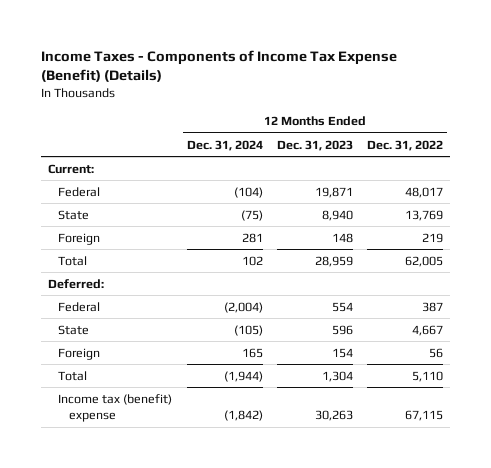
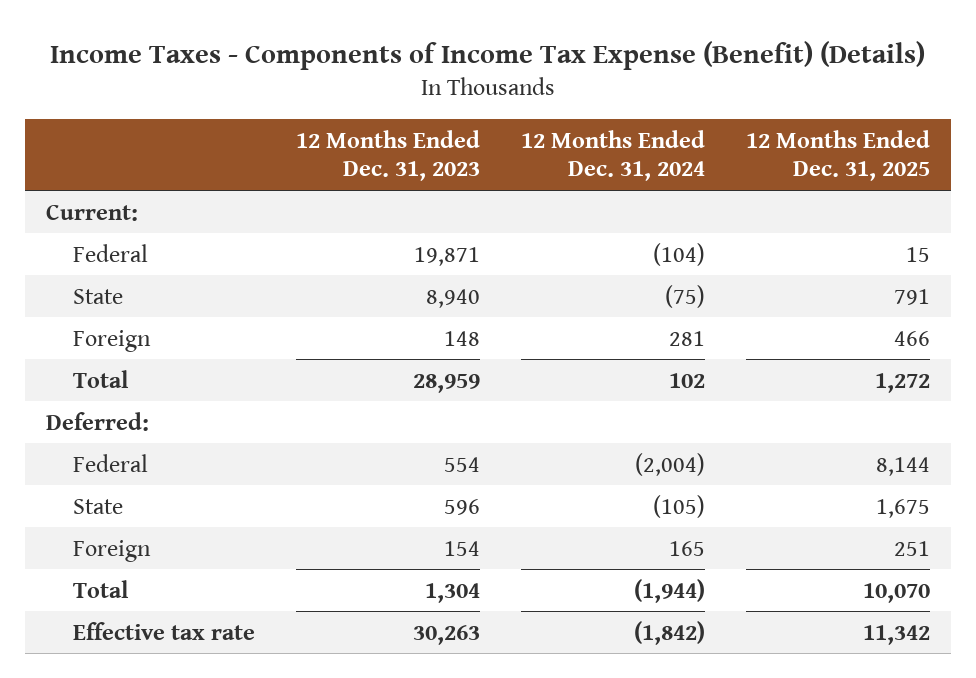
- | 12 Months Ended Dec. 31, 2024 | 12 Months Ended Dec. 31, 2023 | 12 Months Ended Dec. 31, 2022
+ | 12 Months Ended Dec. 31, 2023 | 12 Months Ended Dec. 31, 2024 | 12 Months Ended Dec. 31, 2025
- Income tax (benefit) expense | (1,842) | 30,263 | 67,115
+ Effective tax rate | 30,263 | (1,842) | 11,342

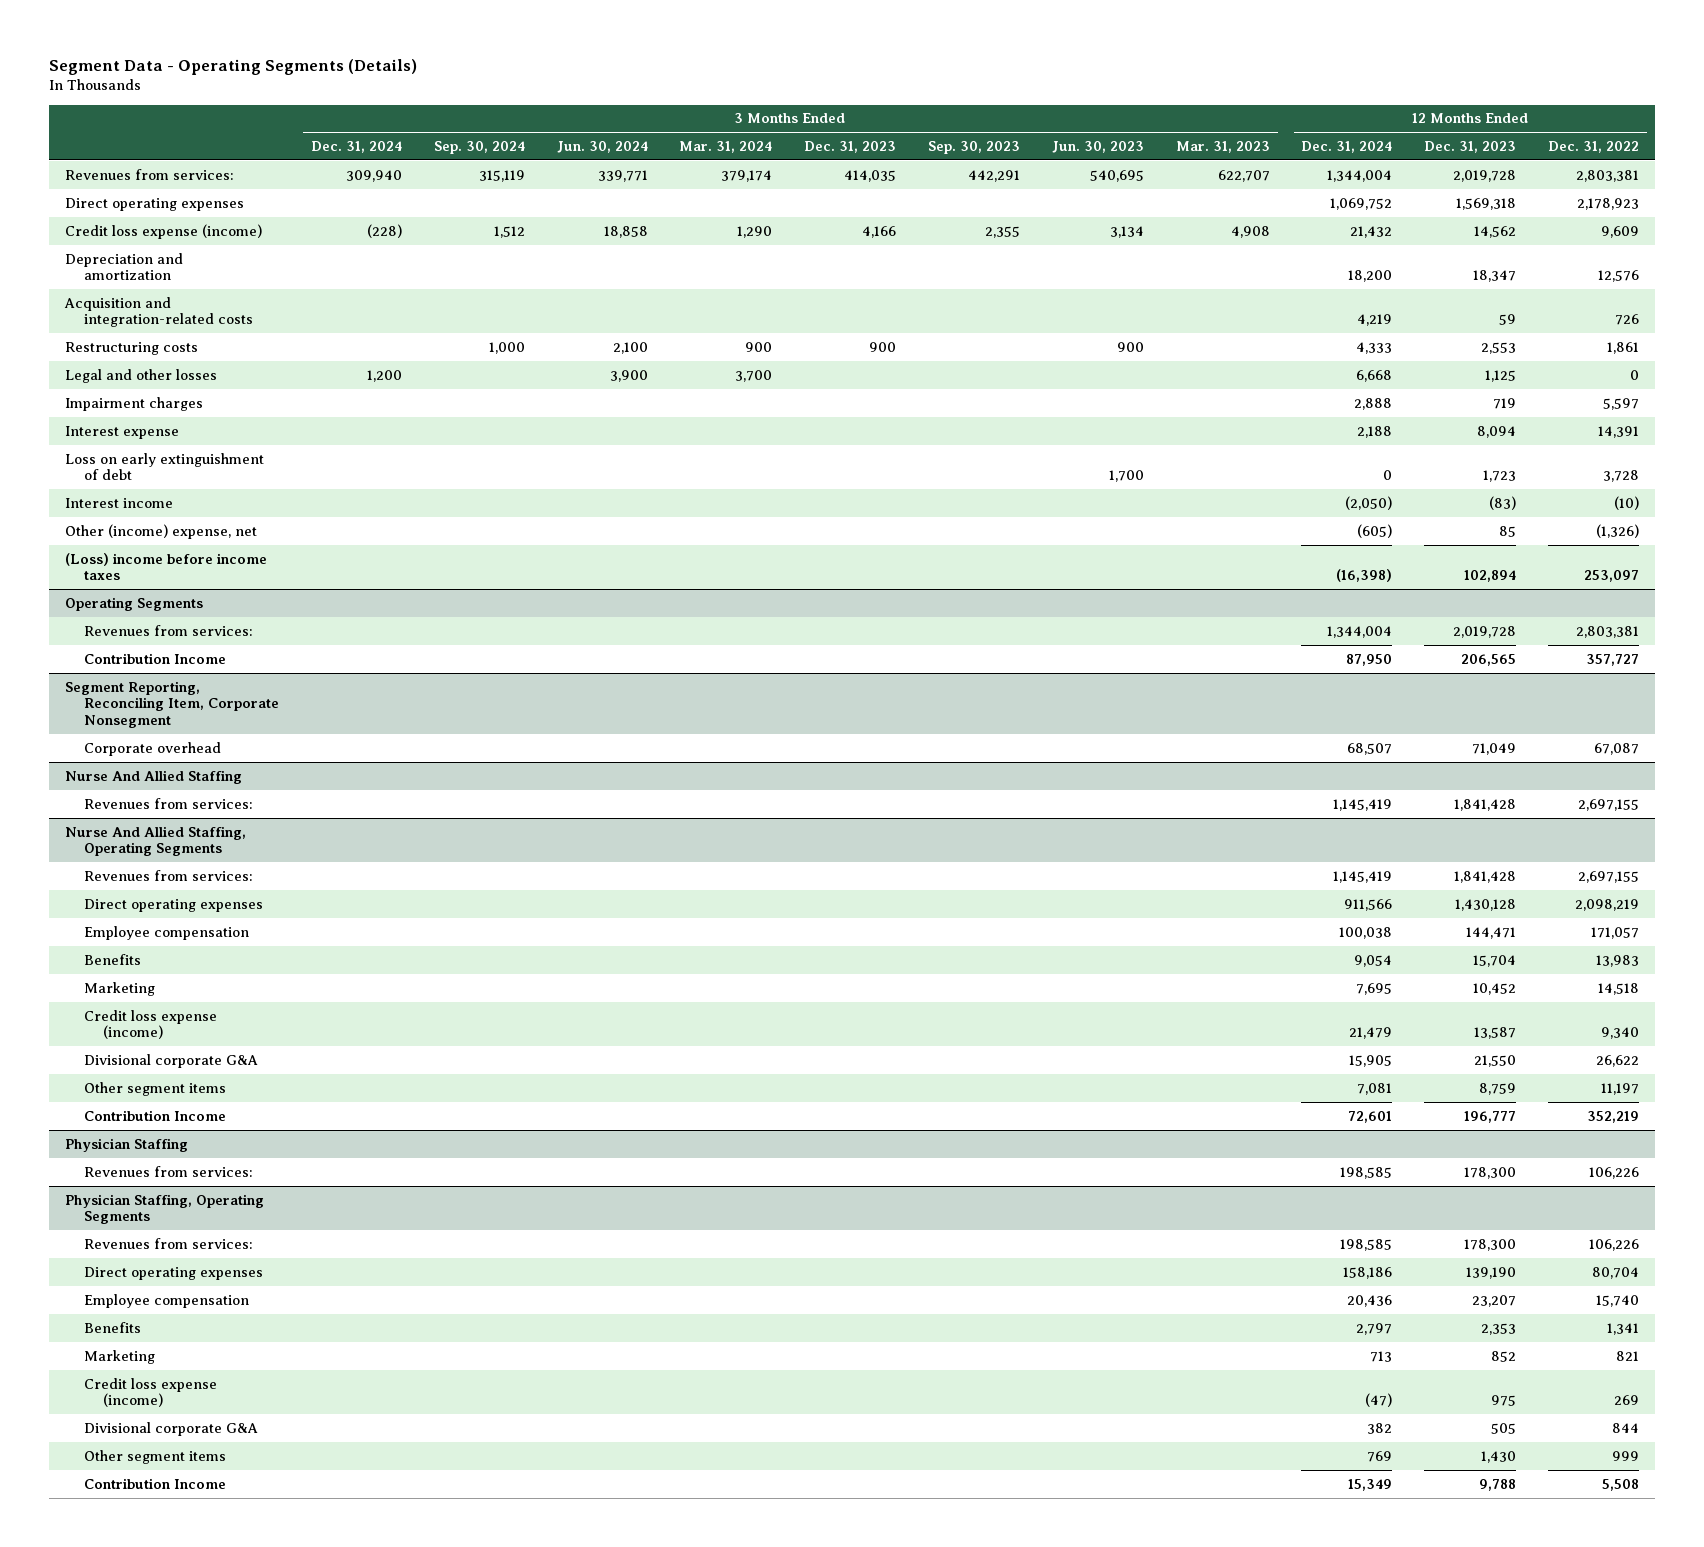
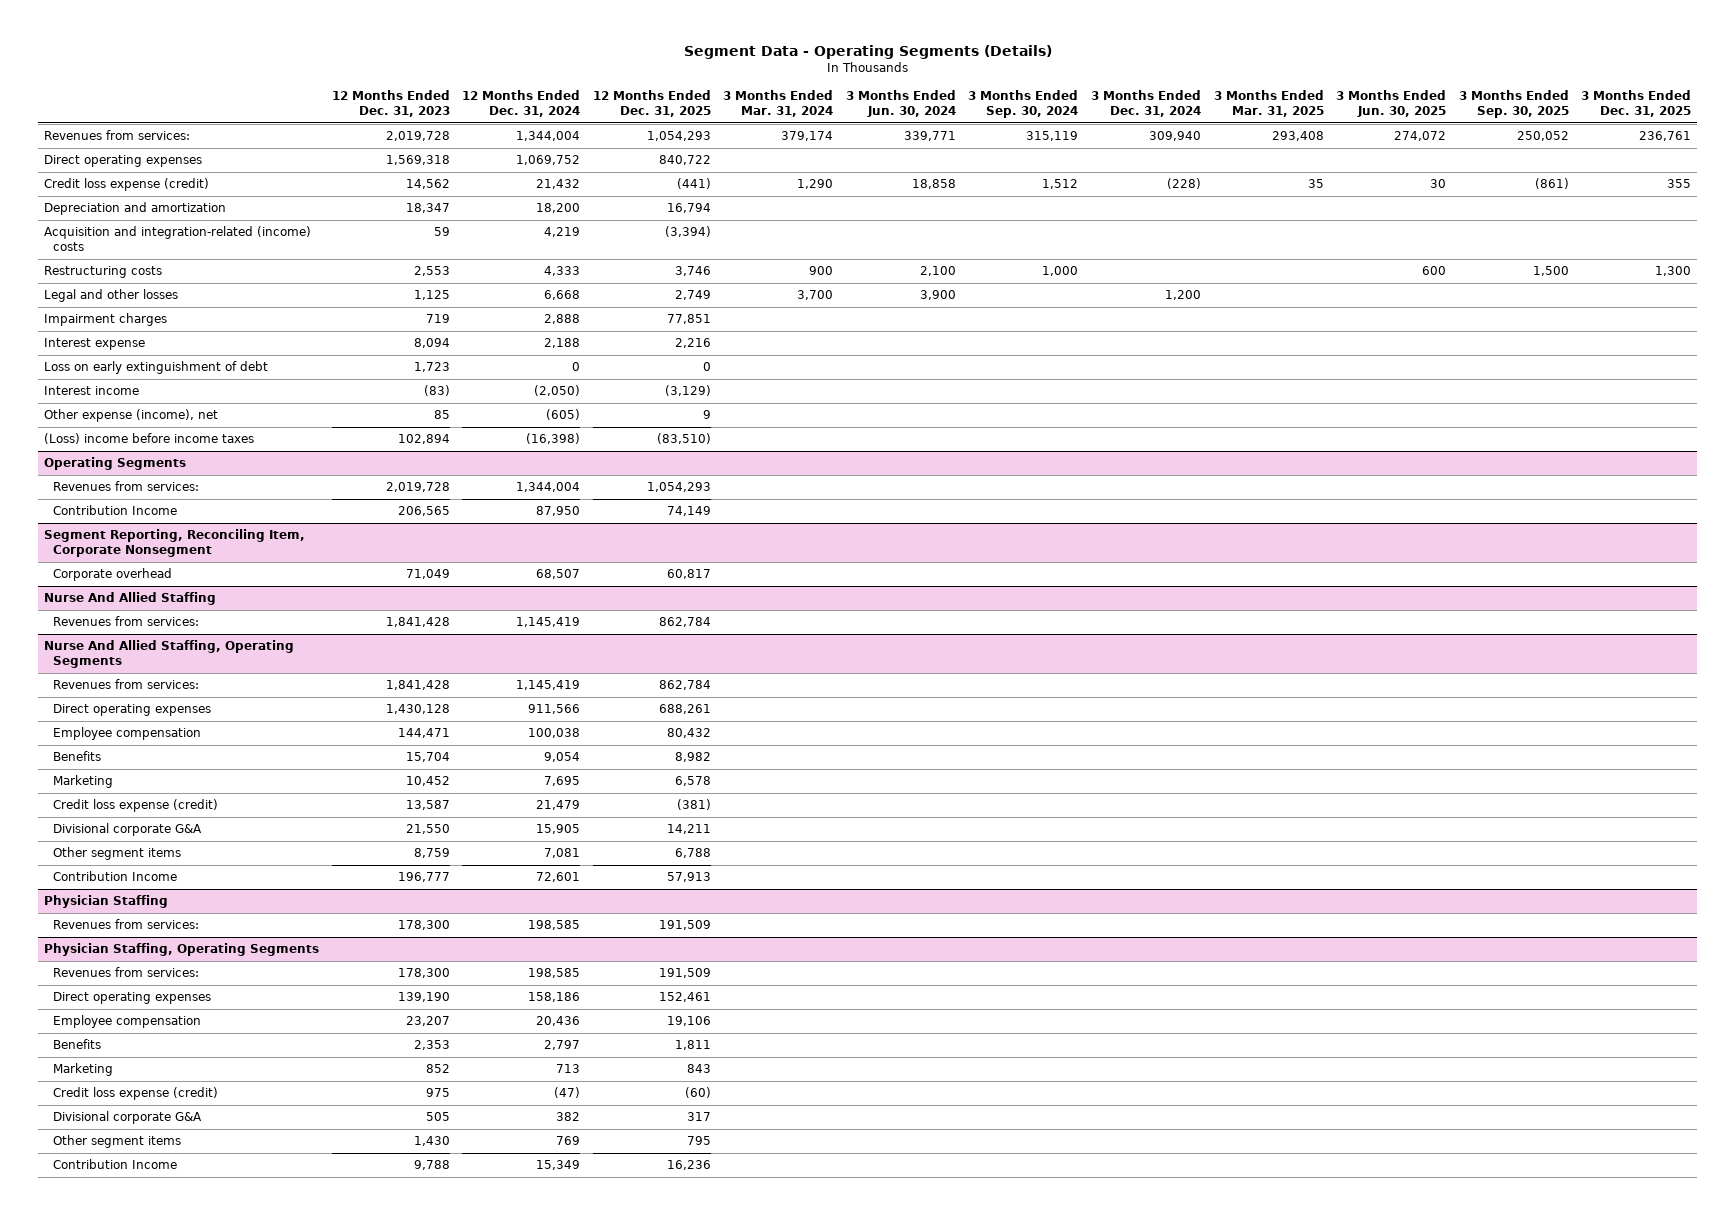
- | 3 Months Ended Dec. 31, 2024 | 3 Months Ended Sep. 30, 2024 | 3 Months Ended Jun. 30, 2024 | 3 Months Ended Mar. 31, 2024 | 3 Months Ended Dec. 31, 2023 | 3 Months Ended Sep. 30, 2023 | 3 Months Ended Jun. 30, 2023 | 3 Months Ended Mar. 31, 2023 | 12 Months Ended Dec. 31, 2024 | 12 Months Ended Dec. 31, 2023 | 12 Months Ended Dec. 31, 2022
+ | 12 Months Ended Dec. 31, 2023 | 12 Months Ended Dec. 31, 2024 | 12 Months Ended Dec. 31, 2025 | 3 Months Ended Mar. 31, 2024 | 3 Months Ended Jun. 30, 2024 | 3 Months Ended Sep. 30, 2024 | 3 Months Ended Dec. 31, 2024 | 3 Months Ended Mar. 31, 2025 | 3 Months Ended Jun. 30, 2025 | 3 Months Ended Sep. 30, 2025 | 3 Months Ended Dec. 31, 2025
- Credit loss expense (income) | (228) | 1,512 | 18,858 | 1,290 | 4,166 | 2,355 | 3,134 | 4,908 | 21,432 | 14,562 | 9,609
+ Credit loss expense (credit) | 14,562 | 21,432 | (441) | 1,290 | 18,858 | 1,512 | (228) | 35 | 30 | (861) | 355
- Acquisition and integration-related costs | | | | | | | | | 4,219 | 59 | 726
+ Acquisition and integration-related (income) costs | 59 | 4,219 | (3,394) | | | | | | | |
- Other (income) expense, net | | | | | | | | | (605) | 85 | (1,326)
+ Other expense (income), net | 85 | (605) | 9 | | | | | | | |
@ Nurse And Allied Staffing, Operating Segments
- Credit loss expense (income) | | | | | | | | | 21,479 | 13,587 | 9,340
+ Credit loss expense (credit) | 13,587 | 21,479 | (381) | | | | | | | |
@ Physician Staffing, Operating Segments
- Credit loss expense (income) | | | | | | | | | (47) | 975 | 269
+ Credit loss expense (credit) | 975 | (47) | (60) | | | | | | | |

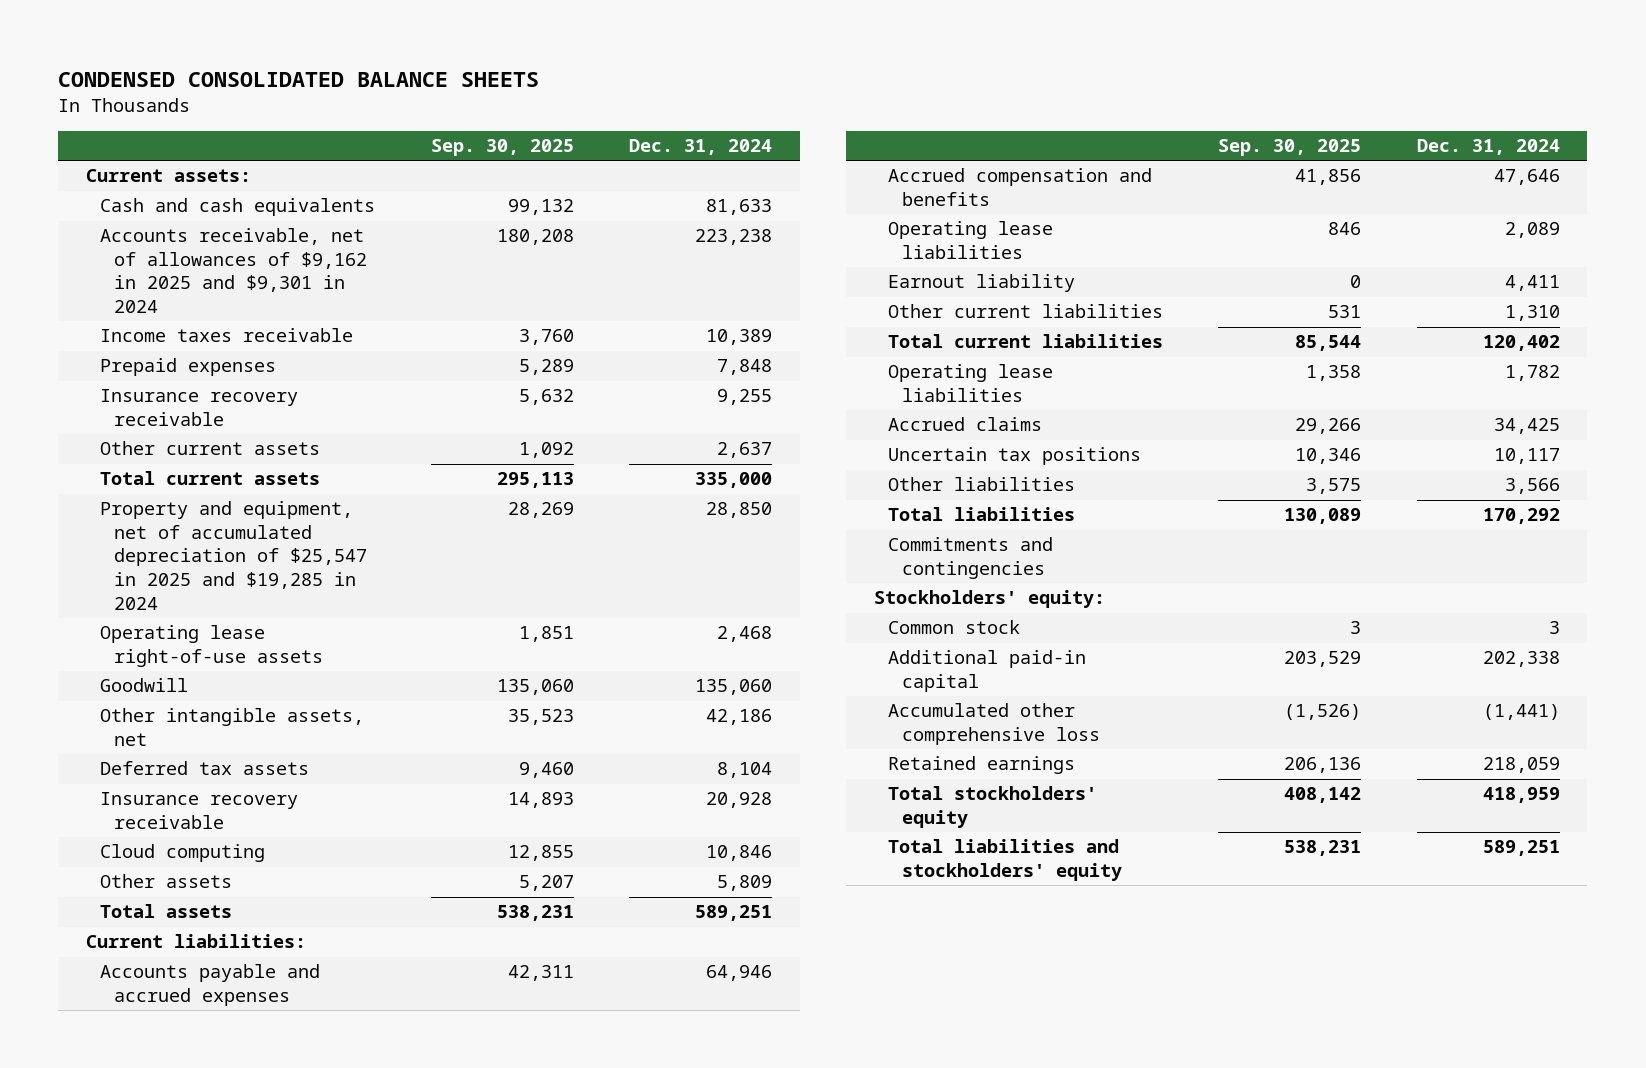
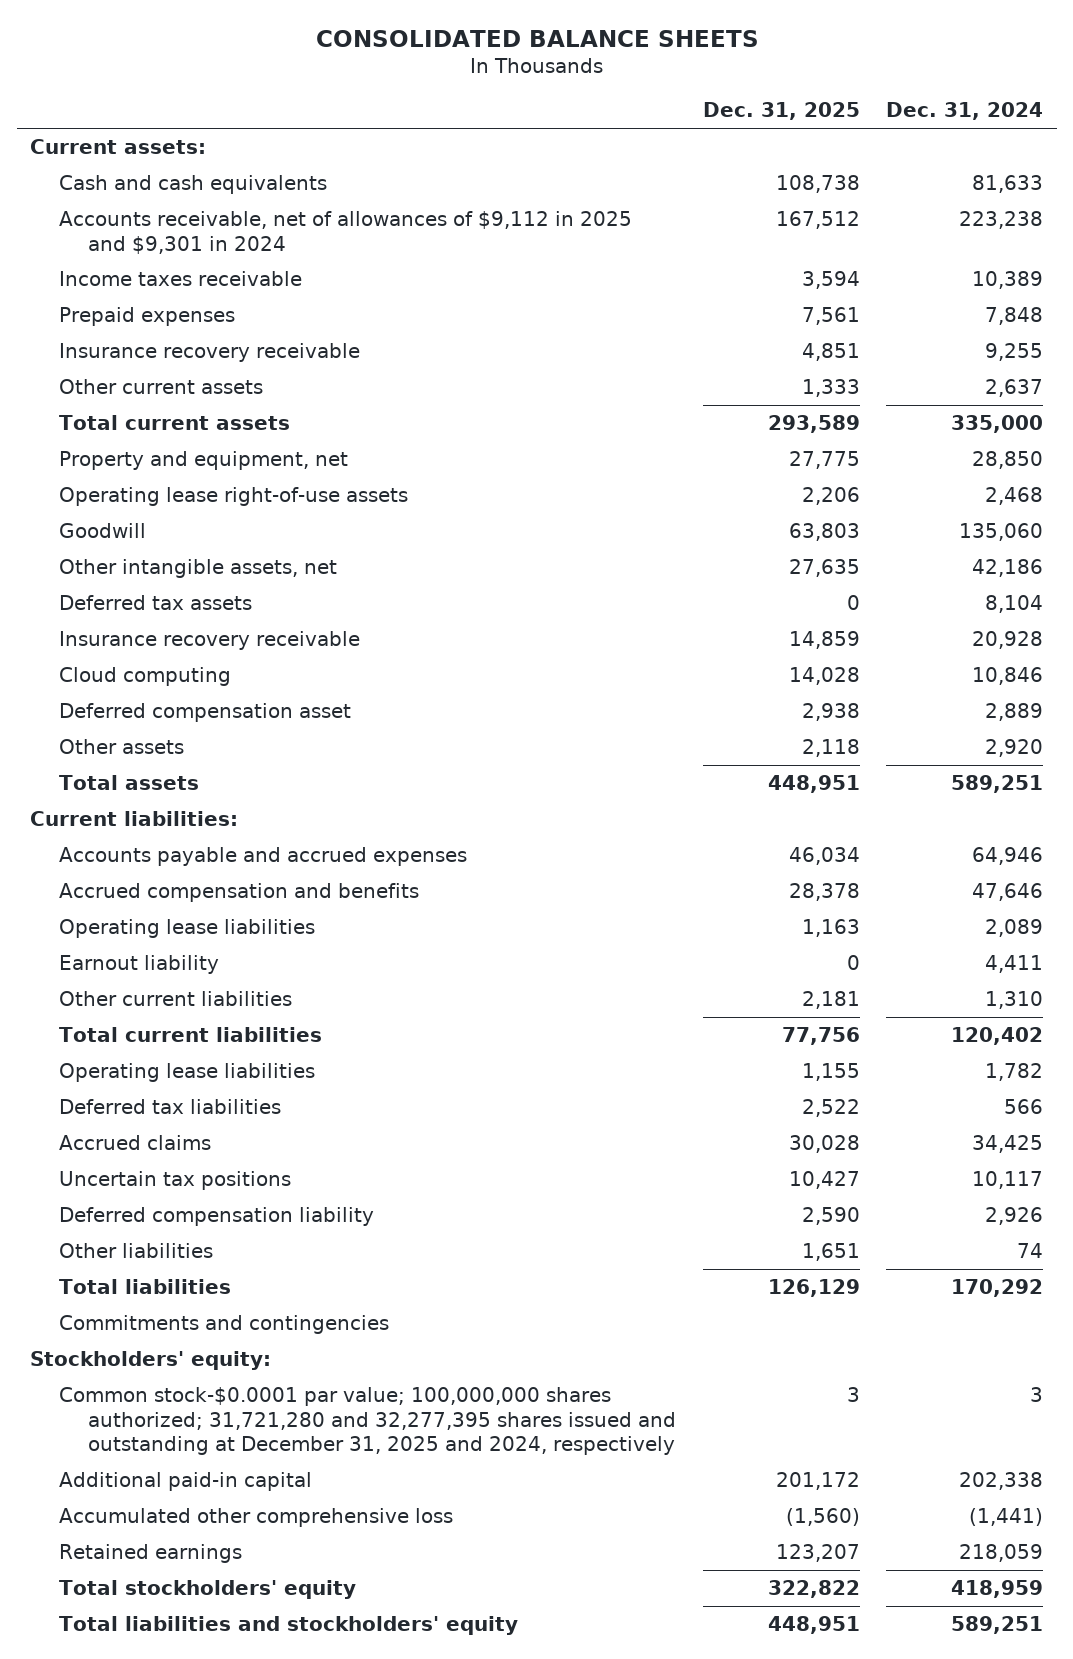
- CONDENSED CONSOLIDATED BALANCE SHEETS
+ CONSOLIDATED BALANCE SHEETS
- | Sep. 30, 2025 | Dec. 31, 2024
+ | Dec. 31, 2025 | Dec. 31, 2024
- Accounts receivable, net of allowances of $9,162 in 2025 and $9,301 in 2024 | 180,208 | 223,238
+ Accounts receivable, net of allowances of $9,112 in 2025 and $9,301 in 2024 | 167,512 | 223,238
- Property and equipment, net of accumulated depreciation of $25,547 in 2025 and $19,285 in 2024 | 28,269 | 28,850
+ Property and equipment, net | 27,775 | 28,850
- Other assets | 5,207 | 5,809
+ Deferred compensation asset | 2,938 | 2,889
+ Other assets | 2,118 | 2,920
+ Deferred tax liabilities | 2,522 | 566
- Other liabilities | 3,575 | 3,566
+ Deferred compensation liability | 2,590 | 2,926
+ Other liabilities | 1,651 | 74
- Common stock | 3 | 3
+ Common stock-$0.0001 par value; 100,000,000 shares authorized; 31,721,280 and 32,277,395 shares issued and outstanding at December 31, 2025 and 2024, respectively | 3 | 3

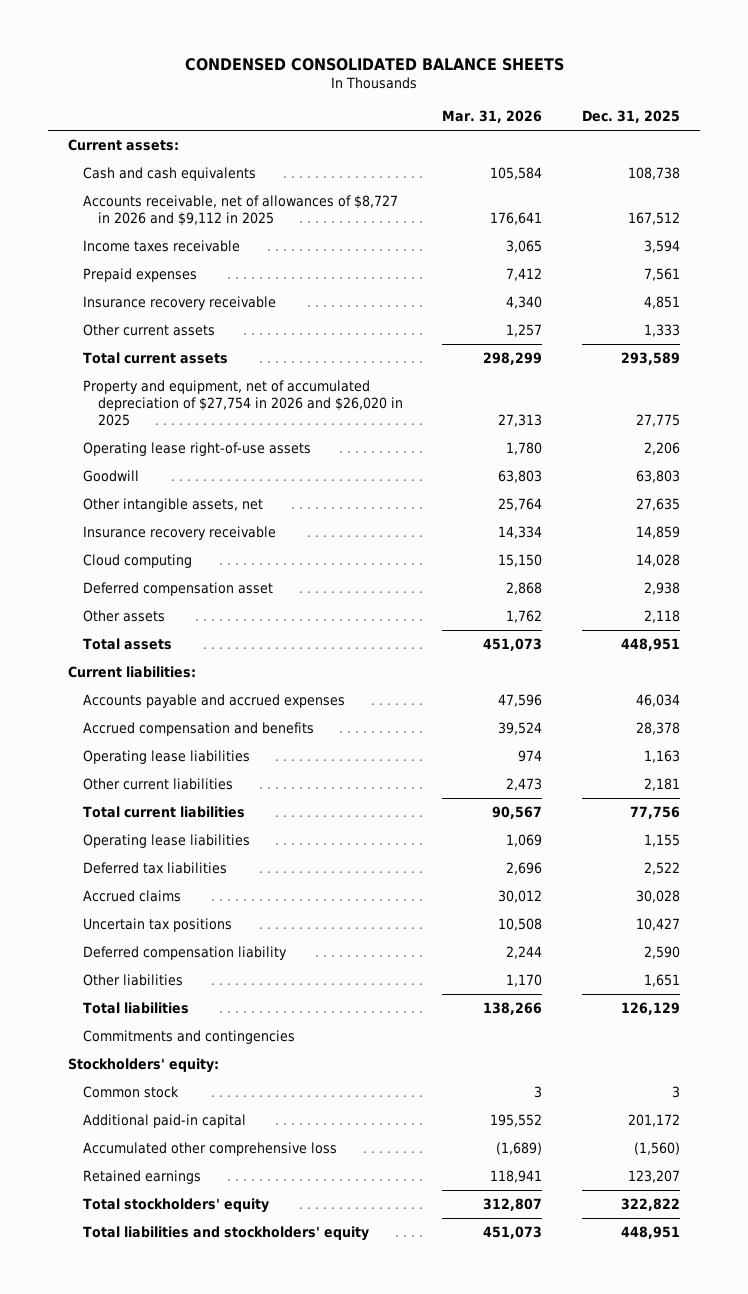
- CONSOLIDATED BALANCE SHEETS
+ CONDENSED CONSOLIDATED BALANCE SHEETS
- | Dec. 31, 2025 | Dec. 31, 2024
+ | Mar. 31, 2026 | Dec. 31, 2025
- Accounts receivable, net of allowances of $9,112 in 2025 and $9,301 in 2024 | 167,512 | 223,238
+ Accounts receivable, net of allowances of $8,727 in 2026 and $9,112 in 2025 | 176,641 | 167,512
- Property and equipment, net | 27,775 | 28,850
+ Property and equipment, net of accumulated depreciation of $27,754 in 2026 and $26,020 in 2025 | 27,313 | 27,775
- Deferred tax assets | 0 | 8,104
- Earnout liability | 0 | 4,411
- Common stock-$0.0001 par value; 100,000,000 shares authorized; 31,721,280 and 32,277,395 shares issued and outstanding at December 31, 2025 and 2024, respectively | 3 | 3
+ Common stock | 3 | 3

